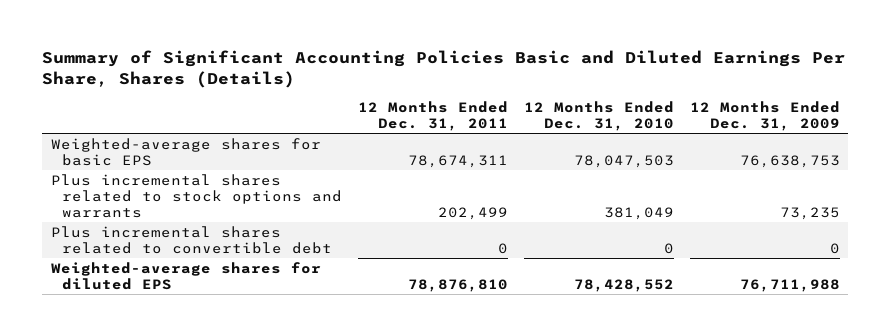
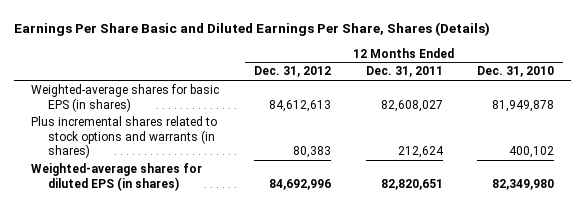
- Summary of Significant Accounting Policies Basic and Diluted Earnings Per Share, Shares (Details)
+ Earnings Per Share Basic and Diluted Earnings Per Share, Shares (Details)
- | 12 Months Ended Dec. 31, 2011 | 12 Months Ended Dec. 31, 2010 | 12 Months Ended Dec. 31, 2009
+ | 12 Months Ended Dec. 31, 2012 | 12 Months Ended Dec. 31, 2011 | 12 Months Ended Dec. 31, 2010
- Weighted-average shares for basic EPS | 78,674,311 | 78,047,503 | 76,638,753
- Plus incremental shares related to stock options and warrants | 202,499 | 381,049 | 73,235
- Plus incremental shares related to convertible debt | 0 | 0 | 0
- Weighted-average shares for diluted EPS | 78,876,810 | 78,428,552 | 76,711,988
+ Weighted-average shares for basic EPS (in shares) | 84,612,613 | 82,608,027 | 81,949,878
+ Plus incremental shares related to stock options and warrants (in shares) | 80,383 | 212,624 | 400,102
+ Weighted-average shares for diluted EPS (in shares) | 84,692,996 | 82,820,651 | 82,349,980

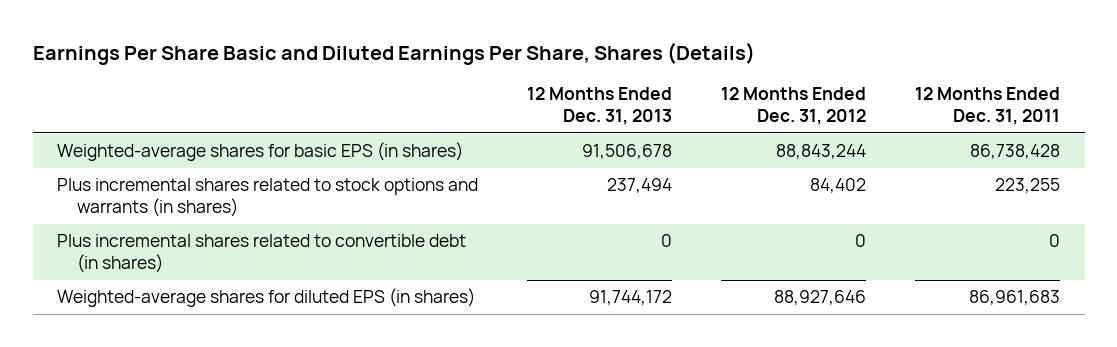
- | 12 Months Ended Dec. 31, 2012 | 12 Months Ended Dec. 31, 2011 | 12 Months Ended Dec. 31, 2010
+ | 12 Months Ended Dec. 31, 2013 | 12 Months Ended Dec. 31, 2012 | 12 Months Ended Dec. 31, 2011
- Weighted-average shares for basic EPS (in shares) | 84,612,613 | 82,608,027 | 81,949,878
- Plus incremental shares related to stock options and warrants (in shares) | 80,383 | 212,624 | 400,102
- Weighted-average shares for diluted EPS (in shares) | 84,692,996 | 82,820,651 | 82,349,980
+ Weighted-average shares for basic EPS (in shares) | 91,506,678 | 88,843,244 | 86,738,428
+ Plus incremental shares related to stock options and warrants (in shares) | 237,494 | 84,402 | 223,255
+ Plus incremental shares related to convertible debt (in shares) | 0 | 0 | 0
+ Weighted-average shares for diluted EPS (in shares) | 91,744,172 | 88,927,646 | 86,961,683

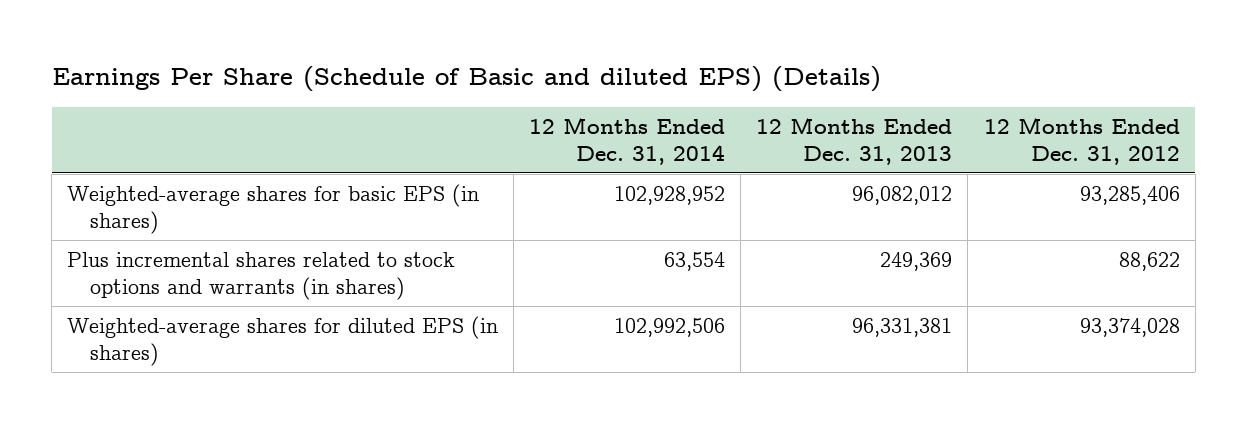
- Earnings Per Share Basic and Diluted Earnings Per Share, Shares (Details)
+ Earnings Per Share (Schedule of Basic and diluted EPS) (Details)
- | 12 Months Ended Dec. 31, 2013 | 12 Months Ended Dec. 31, 2012 | 12 Months Ended Dec. 31, 2011
+ | 12 Months Ended Dec. 31, 2014 | 12 Months Ended Dec. 31, 2013 | 12 Months Ended Dec. 31, 2012
- Weighted-average shares for basic EPS (in shares) | 91,506,678 | 88,843,244 | 86,738,428
- Plus incremental shares related to stock options and warrants (in shares) | 237,494 | 84,402 | 223,255
- Plus incremental shares related to convertible debt (in shares) | 0 | 0 | 0
- Weighted-average shares for diluted EPS (in shares) | 91,744,172 | 88,927,646 | 86,961,683
+ Weighted-average shares for basic EPS (in shares) | 102,928,952 | 96,082,012 | 93,285,406
+ Plus incremental shares related to stock options and warrants (in shares) | 63,554 | 249,369 | 88,622
+ Weighted-average shares for diluted EPS (in shares) | 102,992,506 | 96,331,381 | 93,374,028

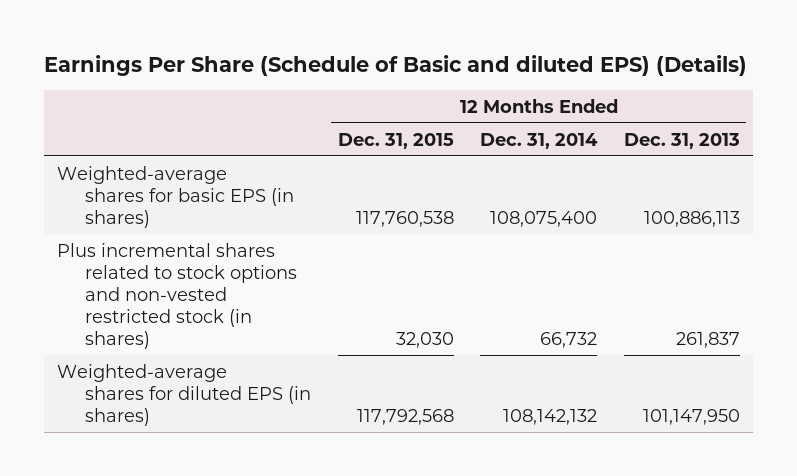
- | 12 Months Ended Dec. 31, 2014 | 12 Months Ended Dec. 31, 2013 | 12 Months Ended Dec. 31, 2012
+ | 12 Months Ended Dec. 31, 2015 | 12 Months Ended Dec. 31, 2014 | 12 Months Ended Dec. 31, 2013
- Weighted-average shares for basic EPS (in shares) | 102,928,952 | 96,082,012 | 93,285,406
- Plus incremental shares related to stock options and warrants (in shares) | 63,554 | 249,369 | 88,622
- Weighted-average shares for diluted EPS (in shares) | 102,992,506 | 96,331,381 | 93,374,028
+ Weighted-average shares for basic EPS (in shares) | 117,760,538 | 108,075,400 | 100,886,113
+ Plus incremental shares related to stock options and non-vested restricted stock (in shares) | 32,030 | 66,732 | 261,837
+ Weighted-average shares for diluted EPS (in shares) | 117,792,568 | 108,142,132 | 101,147,950

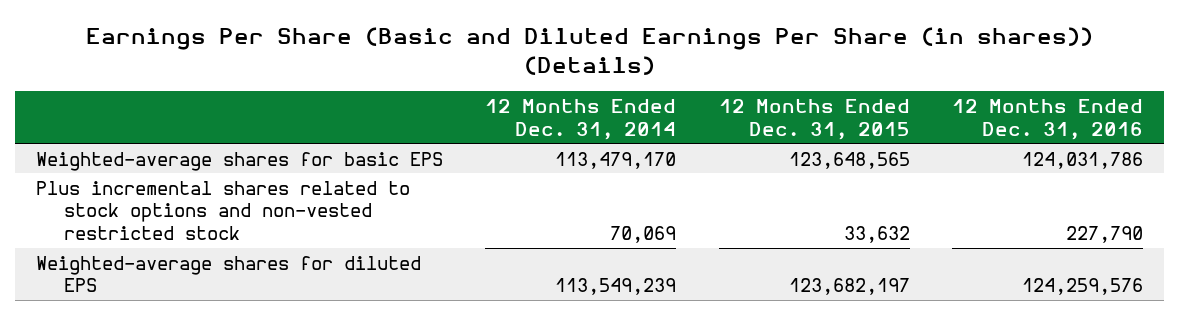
- Earnings Per Share (Schedule of Basic and diluted EPS) (Details)
+ Earnings Per Share (Basic and Diluted Earnings Per Share (in shares)) (Details)
- | 12 Months Ended Dec. 31, 2015 | 12 Months Ended Dec. 31, 2014 | 12 Months Ended Dec. 31, 2013
+ | 12 Months Ended Dec. 31, 2014 | 12 Months Ended Dec. 31, 2015 | 12 Months Ended Dec. 31, 2016
- Weighted-average shares for basic EPS (in shares) | 117,760,538 | 108,075,400 | 100,886,113
- Plus incremental shares related to stock options and non-vested restricted stock (in shares) | 32,030 | 66,732 | 261,837
- Weighted-average shares for diluted EPS (in shares) | 117,792,568 | 108,142,132 | 101,147,950
+ Weighted-average shares for basic EPS | 113,479,170 | 123,648,565 | 124,031,786
+ Plus incremental shares related to stock options and non-vested restricted stock | 70,069 | 33,632 | 227,790
+ Weighted-average shares for diluted EPS | 113,549,239 | 123,682,197 | 124,259,576

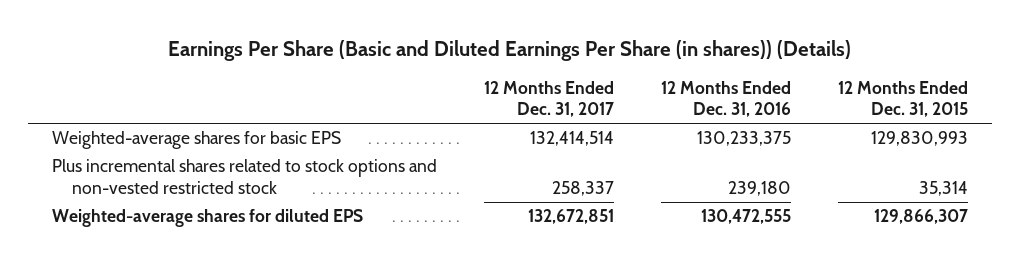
- | 12 Months Ended Dec. 31, 2014 | 12 Months Ended Dec. 31, 2015 | 12 Months Ended Dec. 31, 2016
+ | 12 Months Ended Dec. 31, 2017 | 12 Months Ended Dec. 31, 2016 | 12 Months Ended Dec. 31, 2015
- Weighted-average shares for basic EPS | 113,479,170 | 123,648,565 | 124,031,786
- Plus incremental shares related to stock options and non-vested restricted stock | 70,069 | 33,632 | 227,790
- Weighted-average shares for diluted EPS | 113,549,239 | 123,682,197 | 124,259,576
+ Weighted-average shares for basic EPS | 132,414,514 | 130,233,375 | 129,830,993
+ Plus incremental shares related to stock options and non-vested restricted stock | 258,337 | 239,180 | 35,314
+ Weighted-average shares for diluted EPS | 132,672,851 | 130,472,555 | 129,866,307

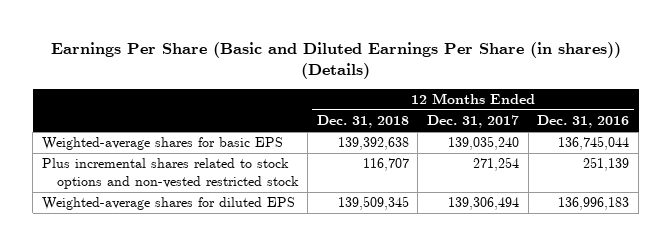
- | 12 Months Ended Dec. 31, 2017 | 12 Months Ended Dec. 31, 2016 | 12 Months Ended Dec. 31, 2015
+ | 12 Months Ended Dec. 31, 2018 | 12 Months Ended Dec. 31, 2017 | 12 Months Ended Dec. 31, 2016
- Weighted-average shares for basic EPS | 132,414,514 | 130,233,375 | 129,830,993
- Plus incremental shares related to stock options and non-vested restricted stock | 258,337 | 239,180 | 35,314
- Weighted-average shares for diluted EPS | 132,672,851 | 130,472,555 | 129,866,307
+ Weighted-average shares for basic EPS | 139,392,638 | 139,035,240 | 136,745,044
+ Plus incremental shares related to stock options and non-vested restricted stock | 116,707 | 271,254 | 251,139
+ Weighted-average shares for diluted EPS | 139,509,345 | 139,306,494 | 136,996,183

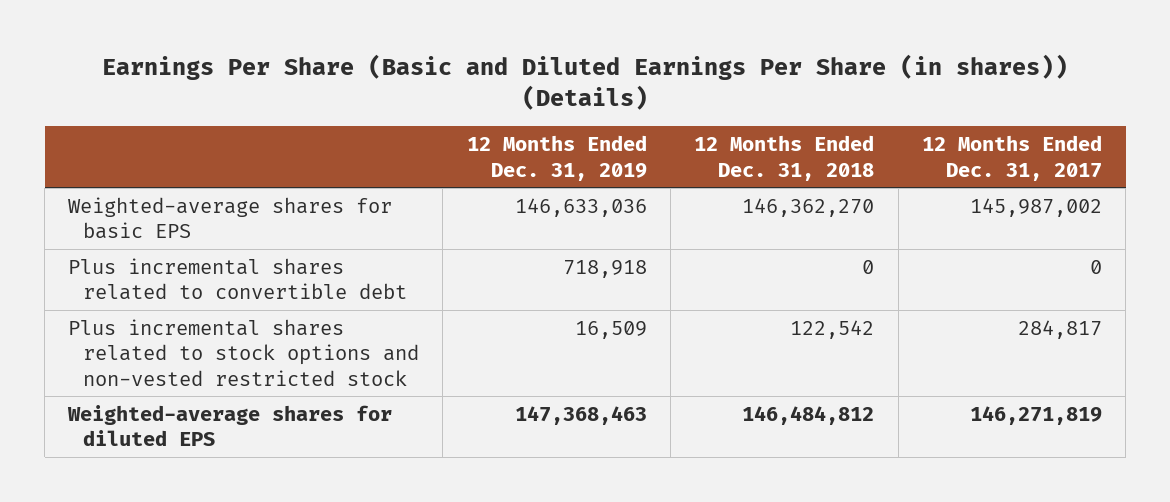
- | 12 Months Ended Dec. 31, 2018 | 12 Months Ended Dec. 31, 2017 | 12 Months Ended Dec. 31, 2016
+ | 12 Months Ended Dec. 31, 2019 | 12 Months Ended Dec. 31, 2018 | 12 Months Ended Dec. 31, 2017
- Weighted-average shares for basic EPS | 139,392,638 | 139,035,240 | 136,745,044
- Plus incremental shares related to stock options and non-vested restricted stock | 116,707 | 271,254 | 251,139
- Weighted-average shares for diluted EPS | 139,509,345 | 139,306,494 | 136,996,183
+ Weighted-average shares for basic EPS | 146,633,036 | 146,362,270 | 145,987,002
+ Plus incremental shares related to convertible debt | 718,918 | 0 | 0
+ Plus incremental shares related to stock options and non-vested restricted stock | 16,509 | 122,542 | 284,817
+ Weighted-average shares for diluted EPS | 147,368,463 | 146,484,812 | 146,271,819

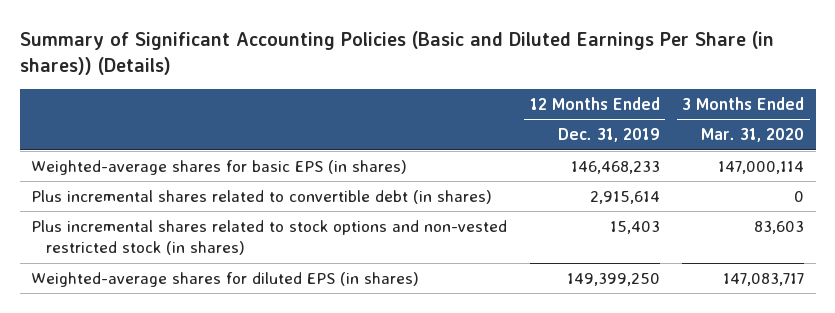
- Earnings Per Share (Basic and Diluted Earnings Per Share (in shares)) (Details)
+ Summary of Significant Accounting Policies (Basic and Diluted Earnings Per Share (in shares)) (Details)
- | 12 Months Ended Dec. 31, 2019 | 12 Months Ended Dec. 31, 2018 | 12 Months Ended Dec. 31, 2017
+ | 12 Months Ended Dec. 31, 2019 | 3 Months Ended Mar. 31, 2020
- Weighted-average shares for basic EPS | 146,633,036 | 146,362,270 | 145,987,002
- Plus incremental shares related to convertible debt | 718,918 | 0 | 0
- Plus incremental shares related to stock options and non-vested restricted stock | 16,509 | 122,542 | 284,817
- Weighted-average shares for diluted EPS | 147,368,463 | 146,484,812 | 146,271,819
+ Weighted-average shares for basic EPS (in shares) | 146,468,233 | 147,000,114
+ Plus incremental shares related to convertible debt (in shares) | 2,915,614 | 0
+ Plus incremental shares related to stock options and non-vested restricted stock (in shares) | 15,403 | 83,603
+ Weighted-average shares for diluted EPS (in shares) | 149,399,250 | 147,083,717

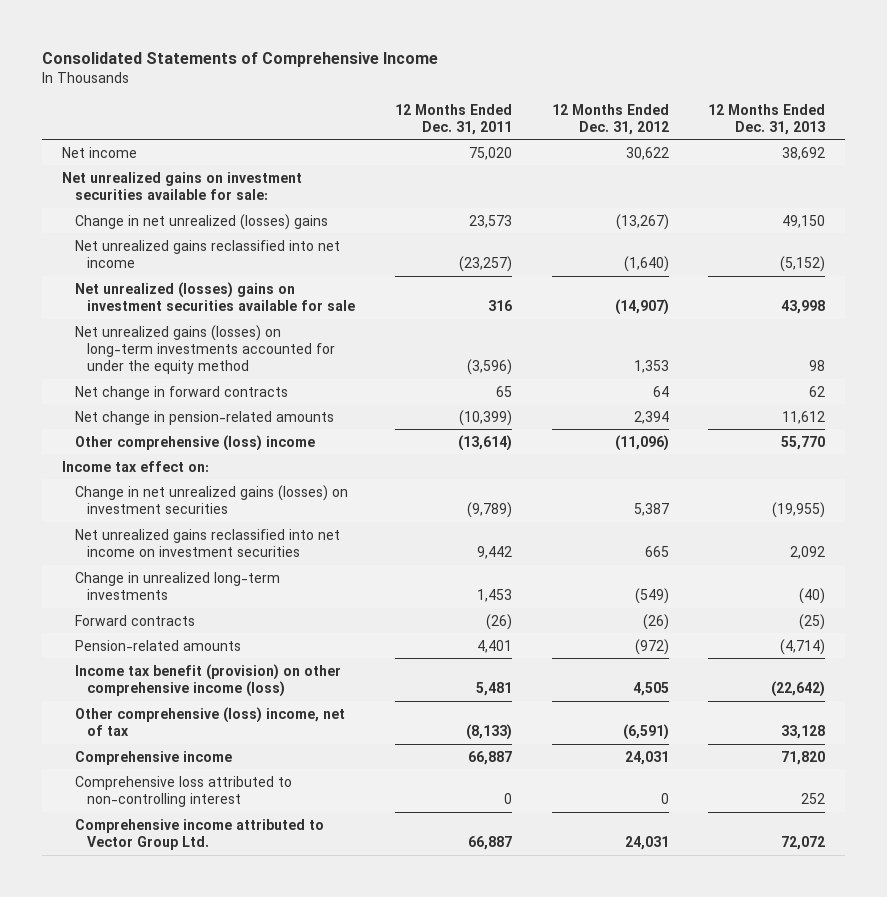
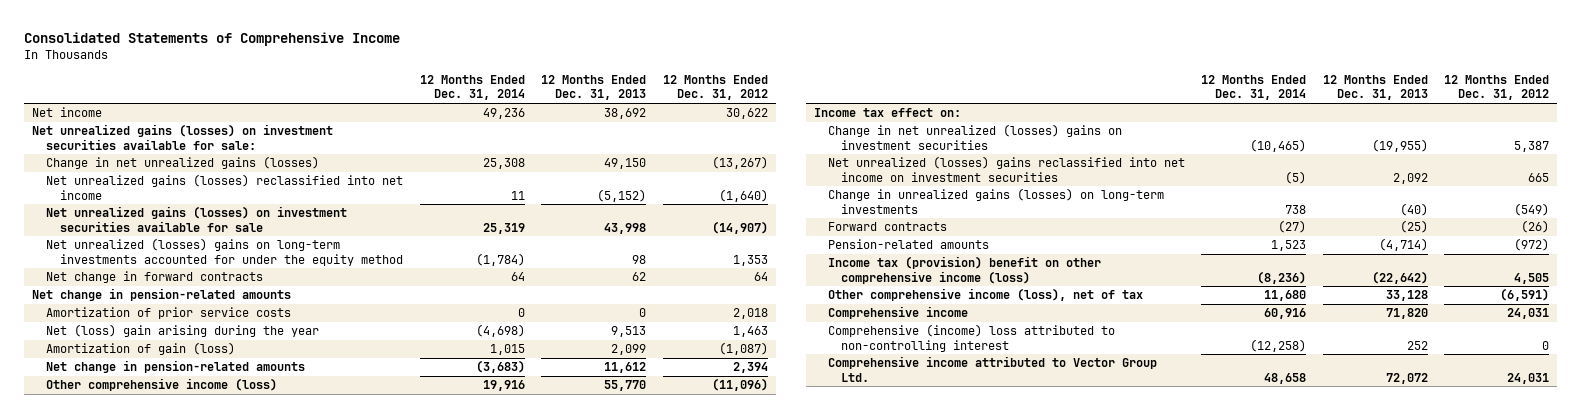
- | 12 Months Ended Dec. 31, 2011 | 12 Months Ended Dec. 31, 2012 | 12 Months Ended Dec. 31, 2013
+ | 12 Months Ended Dec. 31, 2014 | 12 Months Ended Dec. 31, 2013 | 12 Months Ended Dec. 31, 2012
- Net unrealized gains on investment securities available for sale:
- Change in net unrealized (losses) gains | 23,573 | (13,267) | 49,150
- Net unrealized gains reclassified into net income | (23,257) | (1,640) | (5,152)
- Net unrealized (losses) gains on investment securities available for sale | 316 | (14,907) | 43,998
- Net unrealized gains (losses) on long-term investments accounted for under the equity method | (3,596) | 1,353 | 98
+ Net unrealized gains (losses) on investment securities available for sale:
+ Change in net unrealized gains (losses) | 25,308 | 49,150 | (13,267)
+ Net unrealized gains (losses) reclassified into net income | 11 | (5,152) | (1,640)
+ Net unrealized gains (losses) on investment securities available for sale | 25,319 | 43,998 | (14,907)
+ Net unrealized (losses) gains on long-term investments accounted for under the equity method | (1,784) | 98 | 1,353
+ Net change in pension-related amounts
+ Amortization of prior service costs | 0 | 0 | 2,018
+ Net (loss) gain arising during the year | (4,698) | 9,513 | 1,463
+ Amortization of gain (loss) | 1,015 | 2,099 | (1,087)
- Other comprehensive (loss) income | (13,614) | (11,096) | 55,770
+ Other comprehensive income (loss) | 19,916 | 55,770 | (11,096)
- Change in net unrealized gains (losses) on investment securities | (9,789) | 5,387 | (19,955)
- Net unrealized gains reclassified into net income on investment securities | 9,442 | 665 | 2,092
- Change in unrealized long-term investments | 1,453 | (549) | (40)
+ Change in net unrealized (losses) gains on investment securities | (10,465) | (19,955) | 5,387
+ Net unrealized (losses) gains reclassified into net income on investment securities | (5) | 2,092 | 665
+ Change in unrealized gains (losses) on long-term investments | 738 | (40) | (549)
- Income tax benefit (provision) on other comprehensive income (loss) | 5,481 | 4,505 | (22,642)
- Other comprehensive (loss) income, net of tax | (8,133) | (6,591) | 33,128
+ Income tax (provision) benefit on other comprehensive income (loss) | (8,236) | (22,642) | 4,505
+ Other comprehensive income (loss), net of tax | 11,680 | 33,128 | (6,591)
- Comprehensive loss attributed to non-controlling interest | 0 | 0 | 252
+ Comprehensive (income) loss attributed to non-controlling interest | (12,258) | 252 | 0

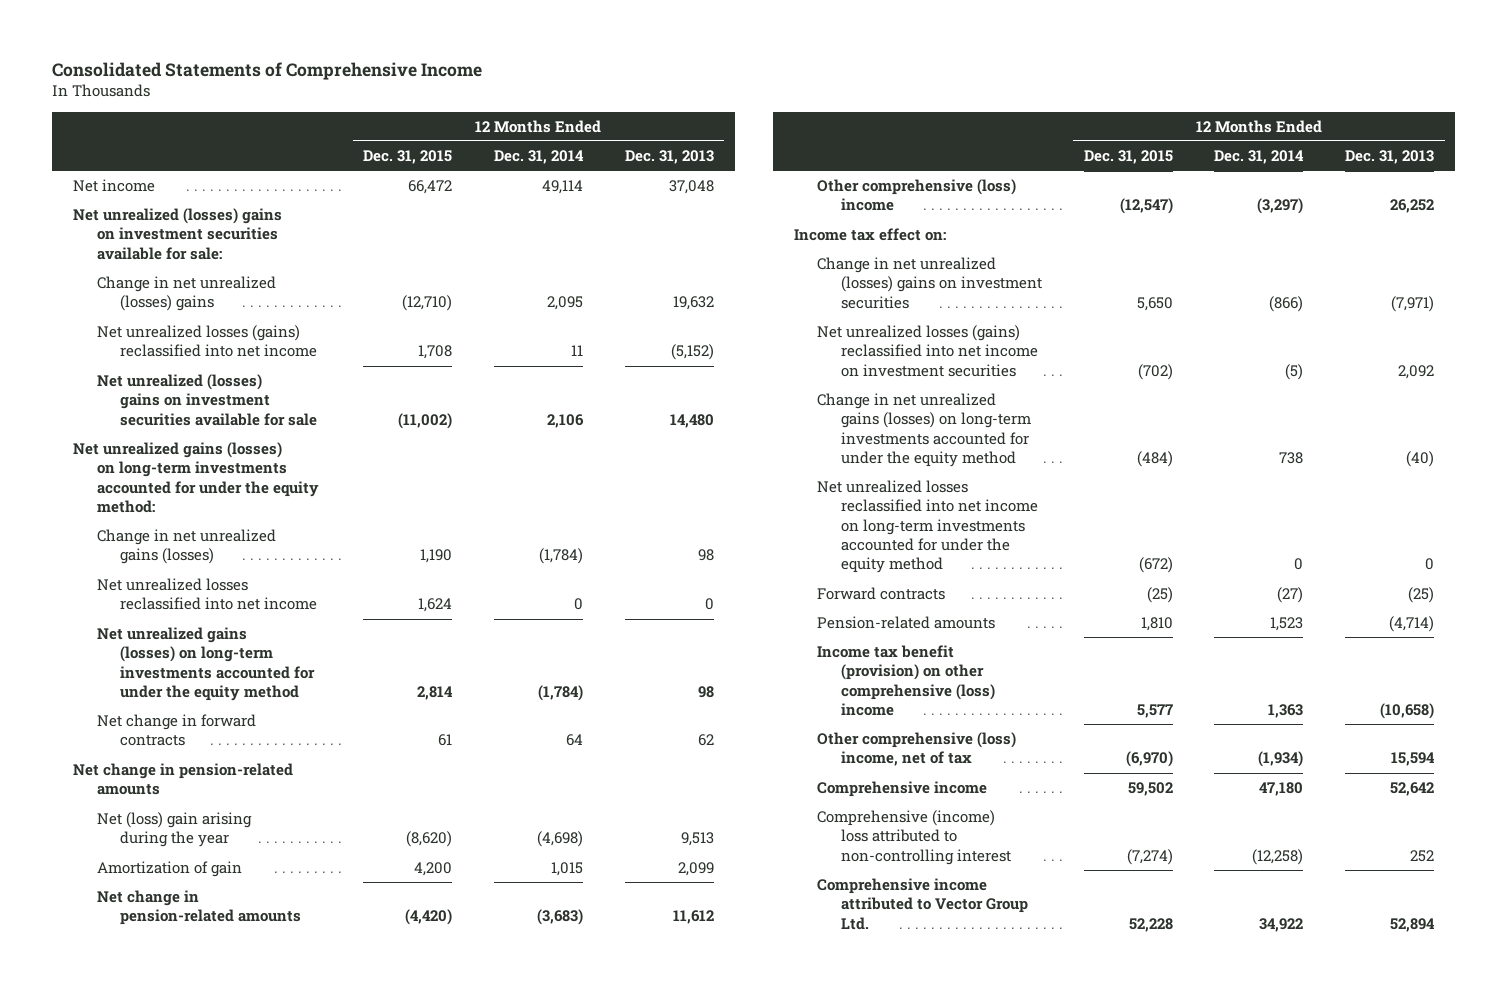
- | 12 Months Ended Dec. 31, 2014 | 12 Months Ended Dec. 31, 2013 | 12 Months Ended Dec. 31, 2012
+ | 12 Months Ended Dec. 31, 2015 | 12 Months Ended Dec. 31, 2014 | 12 Months Ended Dec. 31, 2013
- Net income | 49,236 | 38,692 | 30,622
- Net unrealized gains (losses) on investment securities available for sale:
- Change in net unrealized gains (losses) | 25,308 | 49,150 | (13,267)
- Net unrealized gains (losses) reclassified into net income | 11 | (5,152) | (1,640)
- Net unrealized gains (losses) on investment securities available for sale | 25,319 | 43,998 | (14,907)
- Net unrealized (losses) gains on long-term investments accounted for under the equity method | (1,784) | 98 | 1,353
+ Net income | 66,472 | 49,114 | 37,048
+ Net unrealized (losses) gains on investment securities available for sale:
+ Change in net unrealized (losses) gains | (12,710) | 2,095 | 19,632
+ Net unrealized losses (gains) reclassified into net income | 1,708 | 11 | (5,152)
+ Net unrealized (losses) gains on investment securities available for sale | (11,002) | 2,106 | 14,480
+ Net unrealized gains (losses) on long-term investments accounted for under the equity method:
+ Change in net unrealized gains (losses) | 1,190 | (1,784) | 98
+ Net unrealized losses reclassified into net income | 1,624 | 0 | 0
+ Net unrealized gains (losses) on long-term investments accounted for under the equity method | 2,814 | (1,784) | 98
- Amortization of prior service costs | 0 | 0 | 2,018
- Amortization of gain (loss) | 1,015 | 2,099 | (1,087)
+ Amortization of gain | 4,200 | 1,015 | 2,099
- Other comprehensive income (loss) | 19,916 | 55,770 | (11,096)
+ Other comprehensive (loss) income | (12,547) | (3,297) | 26,252
- Change in net unrealized (losses) gains on investment securities | (10,465) | (19,955) | 5,387
- Net unrealized (losses) gains reclassified into net income on investment securities | (5) | 2,092 | 665
- Change in unrealized gains (losses) on long-term investments | 738 | (40) | (549)
+ Change in net unrealized (losses) gains on investment securities | 5,650 | (866) | (7,971)
+ Net unrealized losses (gains) reclassified into net income on investment securities | (702) | (5) | 2,092
+ Change in net unrealized gains (losses) on long-term investments accounted for under the equity method | (484) | 738 | (40)
+ Net unrealized losses reclassified into net income on long-term investments accounted for under the equity method | (672) | 0 | 0
- Income tax (provision) benefit on other comprehensive income (loss) | (8,236) | (22,642) | 4,505
- Other comprehensive income (loss), net of tax | 11,680 | 33,128 | (6,591)
- Comprehensive income | 60,916 | 71,820 | 24,031
+ Income tax benefit (provision) on other comprehensive (loss) income | 5,577 | 1,363 | (10,658)
+ Other comprehensive (loss) income, net of tax | (6,970) | (1,934) | 15,594
+ Comprehensive income | 59,502 | 47,180 | 52,642
- Comprehensive income attributed to Vector Group Ltd. | 48,658 | 72,072 | 24,031
+ Comprehensive income attributed to Vector Group Ltd. | 52,228 | 34,922 | 52,894

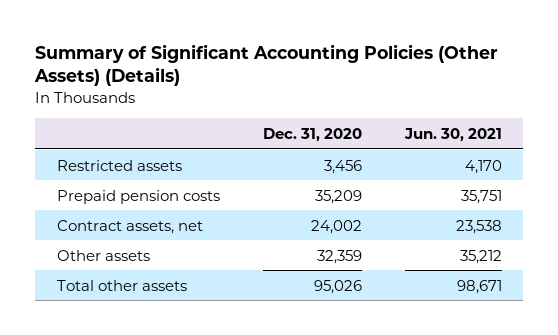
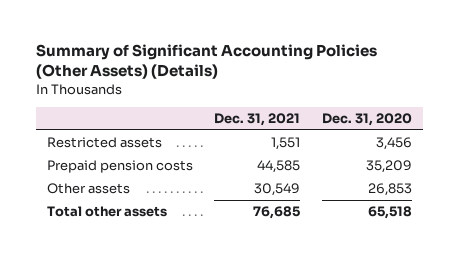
- | Dec. 31, 2020 | Jun. 30, 2021
+ | Dec. 31, 2021 | Dec. 31, 2020
- Contract assets, net | 24,002 | 23,538
- Other assets | 32,359 | 35,212
- Total other assets | 95,026 | 98,671
+ Other assets | 30,549 | 26,853
+ Total other assets | 76,685 | 65,518

